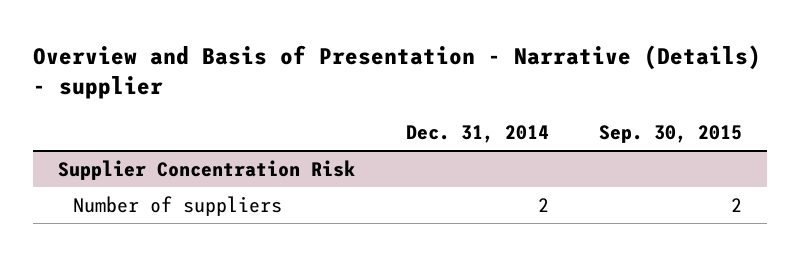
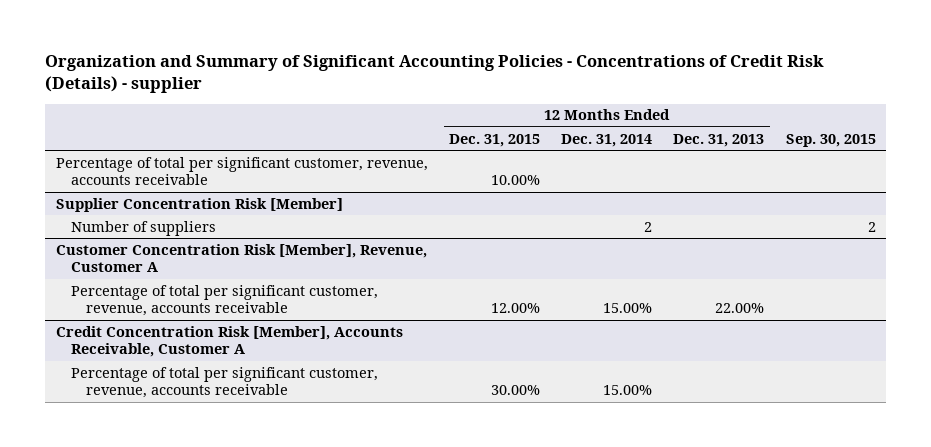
- Overview and Basis of Presentation - Narrative (Details) - supplier
+ Organization and Summary of Significant Accounting Policies - Concentrations of Credit Risk (Details) - supplier
- | Dec. 31, 2014 | Sep. 30, 2015
+ | 12 Months Ended Dec. 31, 2015 | 12 Months Ended Dec. 31, 2014 | 12 Months Ended Dec. 31, 2013 | Sep. 30, 2015
- Supplier Concentration Risk
+ Percentage of total per significant customer, revenue, accounts receivable | 10.00% | | |
+ Supplier Concentration Risk [Member]
+ Customer Concentration Risk [Member], Revenue, Customer A
+ Percentage of total per significant customer, revenue, accounts receivable | 12.00% | 15.00% | 22.00% |
+ Credit Concentration Risk [Member], Accounts Receivable, Customer A
+ Percentage of total per significant customer, revenue, accounts receivable | 30.00% | 15.00% | |

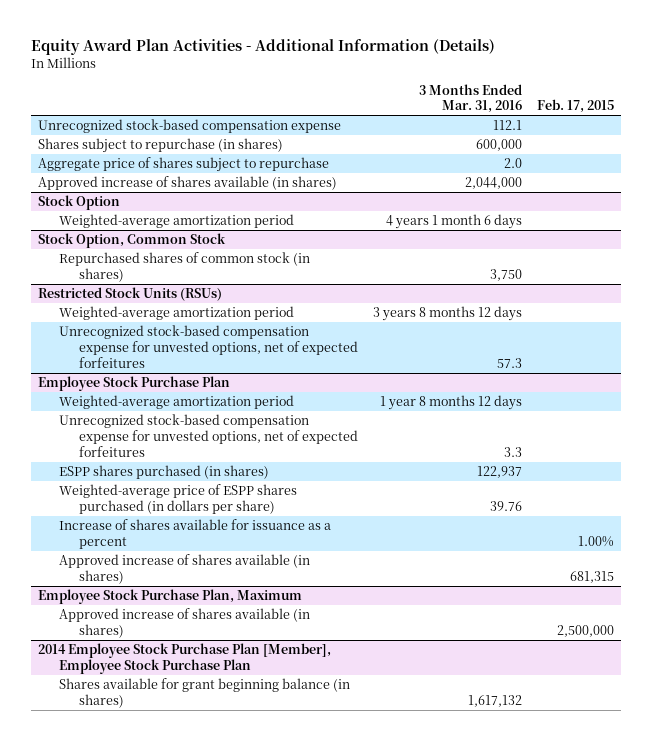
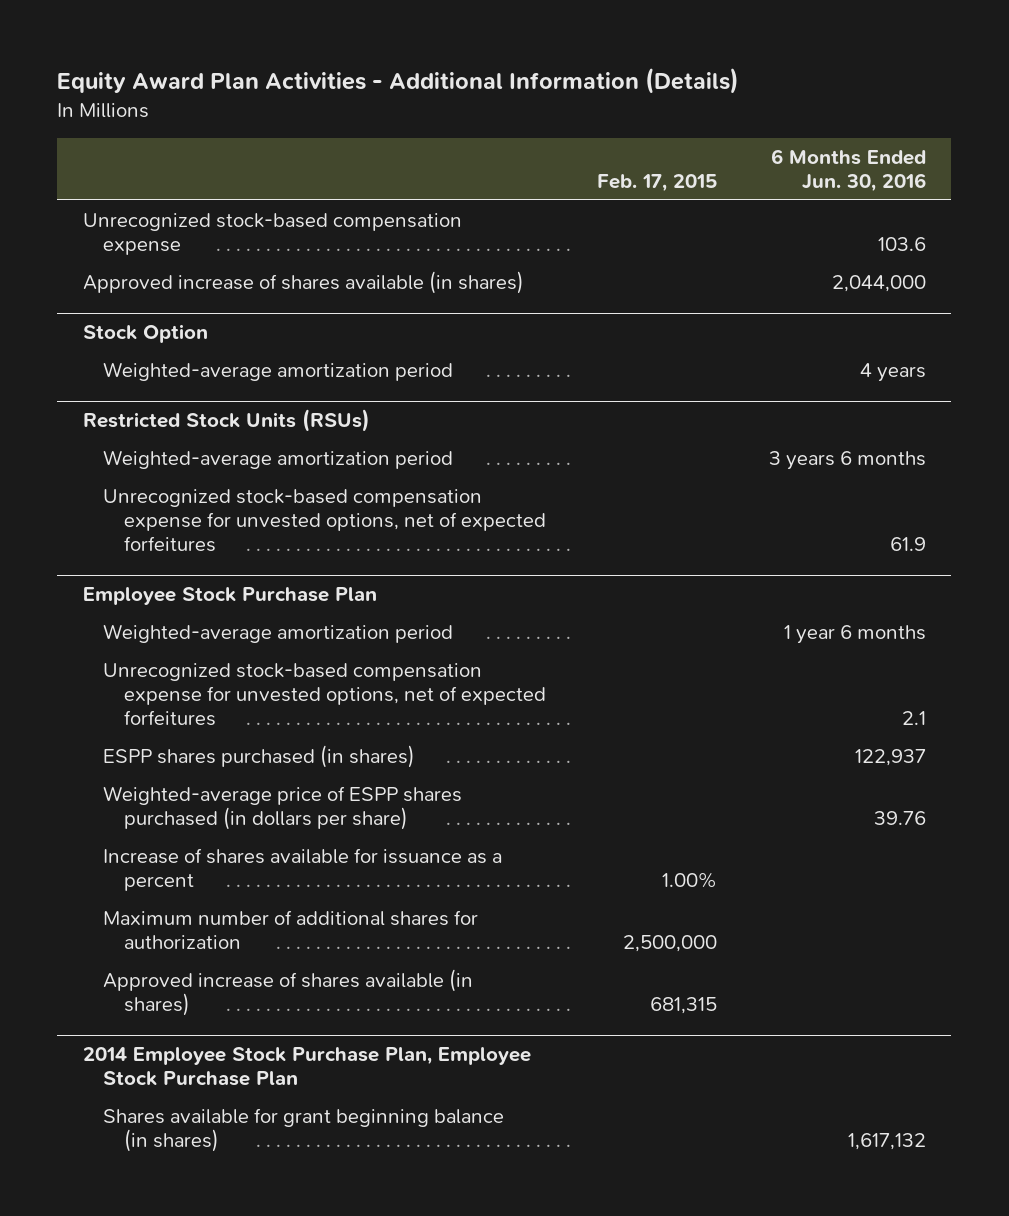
- | 3 Months Ended Mar. 31, 2016 | Feb. 17, 2015
+ | Feb. 17, 2015 | 6 Months Ended Jun. 30, 2016
- Shares subject to repurchase (in shares) | 600,000 |
- Aggregate price of shares subject to repurchase | 2.0 |
- Stock Option, Common Stock
- Repurchased shares of common stock (in shares) | 3,750 |
@ Employee Stock Purchase Plan
+ Maximum number of additional shares for authorization | 2,500,000 |
- Employee Stock Purchase Plan, Maximum
- Approved increase of shares available (in shares) | | 2,500,000
- 2014 Employee Stock Purchase Plan [Member], Employee Stock Purchase Plan
+ 2014 Employee Stock Purchase Plan, Employee Stock Purchase Plan

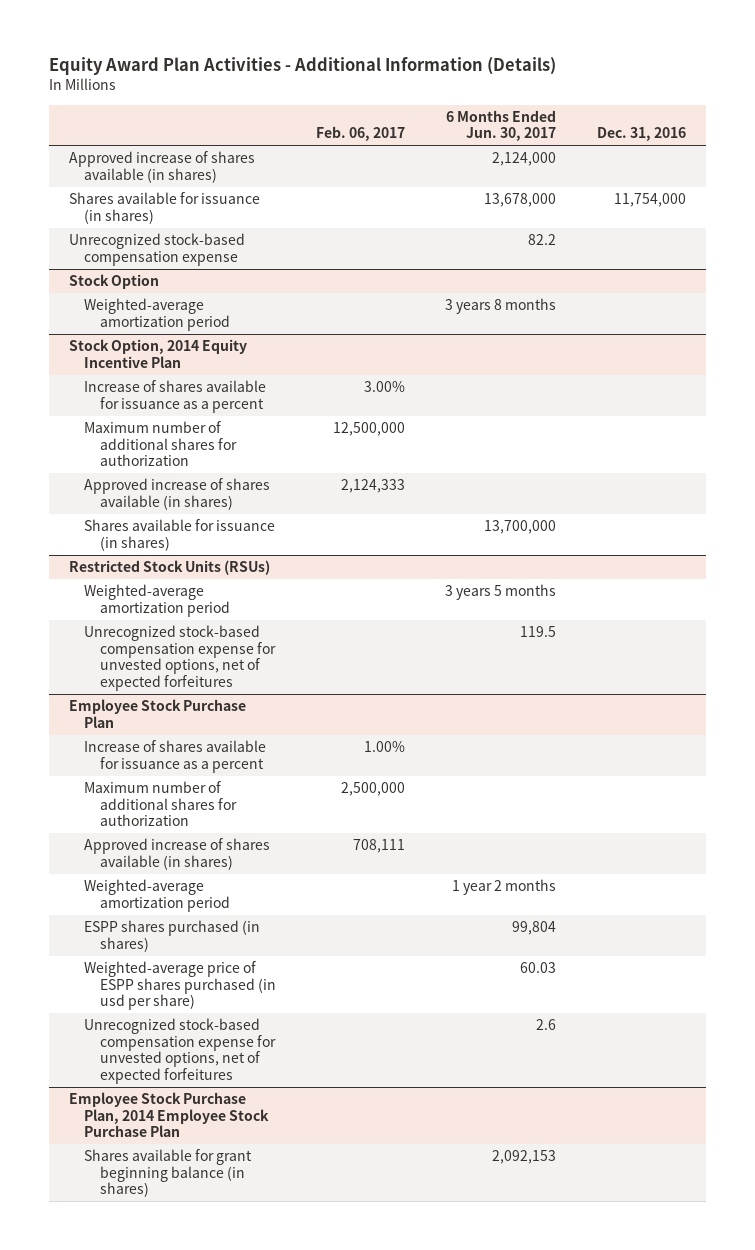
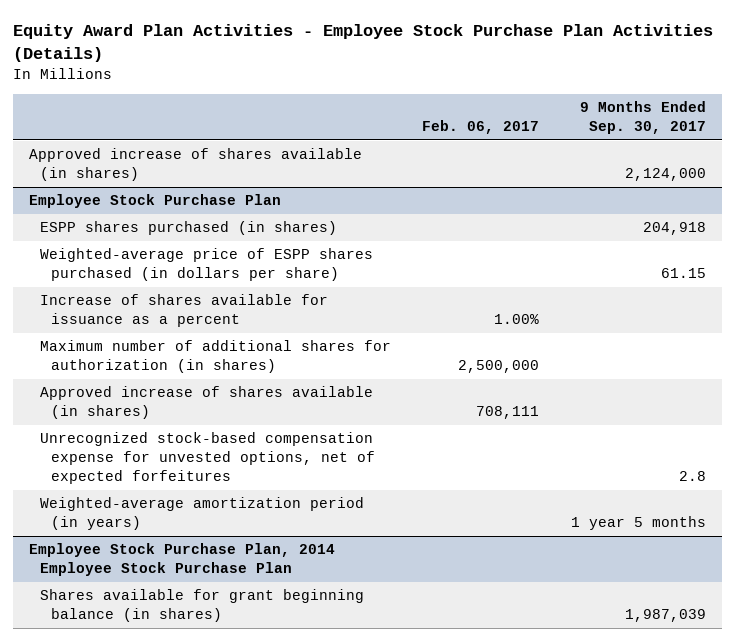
- Equity Award Plan Activities - Additional Information (Details)
+ Equity Award Plan Activities - Employee Stock Purchase Plan Activities (Details)
- | Feb. 06, 2017 | 6 Months Ended Jun. 30, 2017 | Dec. 31, 2016
+ | Feb. 06, 2017 | 9 Months Ended Sep. 30, 2017
- Shares available for issuance (in shares) | | 13,678,000 | 11,754,000
- Unrecognized stock-based compensation expense | | 82.2 |
- Stock Option
- Weighted-average amortization period | | 3 years 8 months |
- Stock Option, 2014 Equity Incentive Plan
- Increase of shares available for issuance as a percent | 3.00% | |
- Maximum number of additional shares for authorization | 12,500,000 | |
- Approved increase of shares available (in shares) | 2,124,333 | |
- Shares available for issuance (in shares) | | 13,700,000 |
- Restricted Stock Units (RSUs)
- Weighted-average amortization period | | 3 years 5 months |
- Unrecognized stock-based compensation expense for unvested options, net of expected forfeitures | | 119.5 |
@ Employee Stock Purchase Plan
moved up: ESPP shares purchased (in shares) | | 204,918
+ Weighted-average price of ESPP shares purchased (in dollars per share) | | 61.15
- Maximum number of additional shares for authorization | 2,500,000 | |
+ Maximum number of additional shares for authorization (in shares) | 2,500,000 |
- Weighted-average amortization period | | 1 year 2 months |
- Weighted-average price of ESPP shares purchased (in usd per share) | | 60.03 |
+ Weighted-average amortization period (in years) | | 1 year 5 months

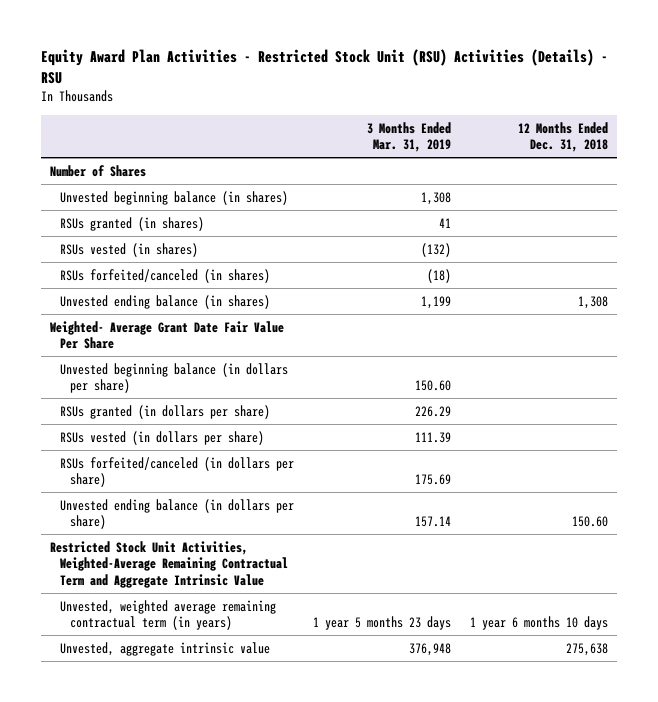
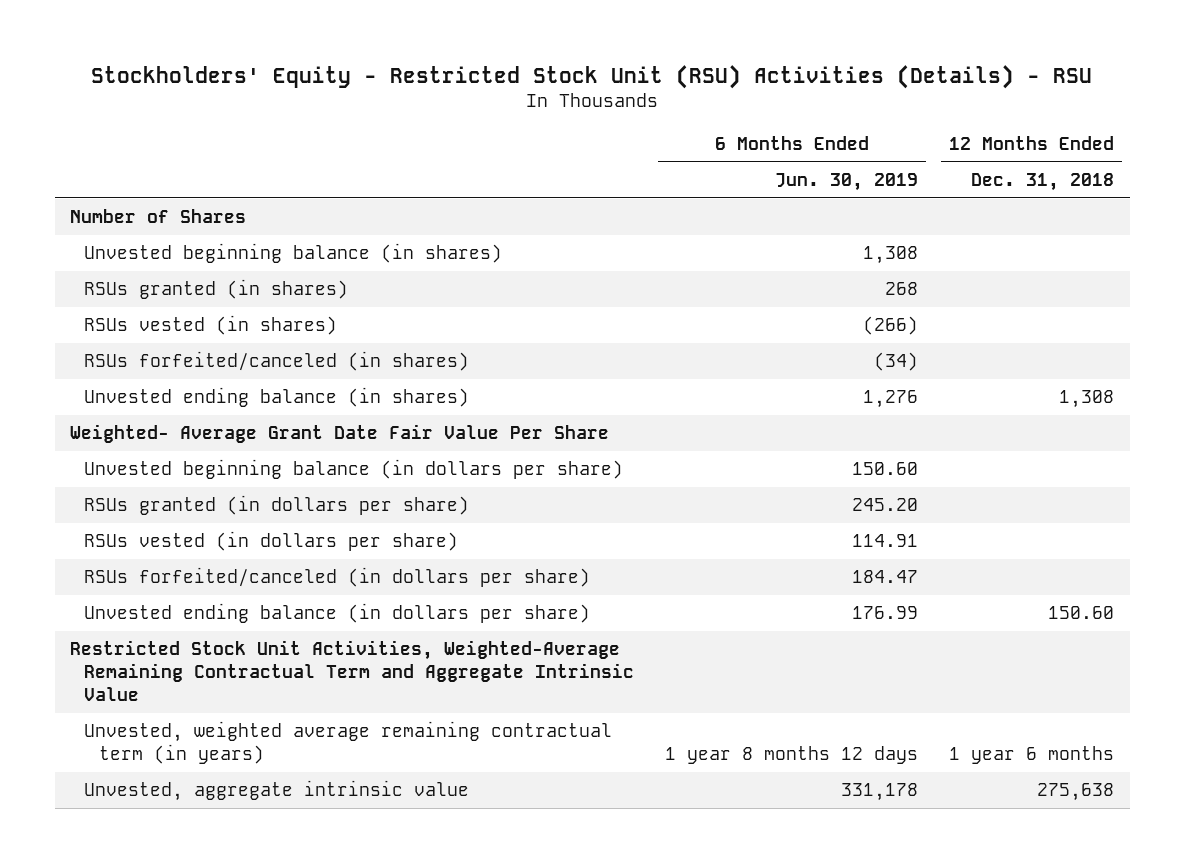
- Equity Award Plan Activities - Restricted Stock Unit (RSU) Activities (Details) - RSU
+ Stockholders' Equity - Restricted Stock Unit (RSU) Activities (Details) - RSU
- | 3 Months Ended Mar. 31, 2019 | 12 Months Ended Dec. 31, 2018
+ | 6 Months Ended Jun. 30, 2019 | 12 Months Ended Dec. 31, 2018
- Unvested, weighted average remaining contractual term (in years) | 1 year 5 months 23 days | 1 year 6 months 10 days
+ Unvested, weighted average remaining contractual term (in years) | 1 year 8 months 12 days | 1 year 6 months

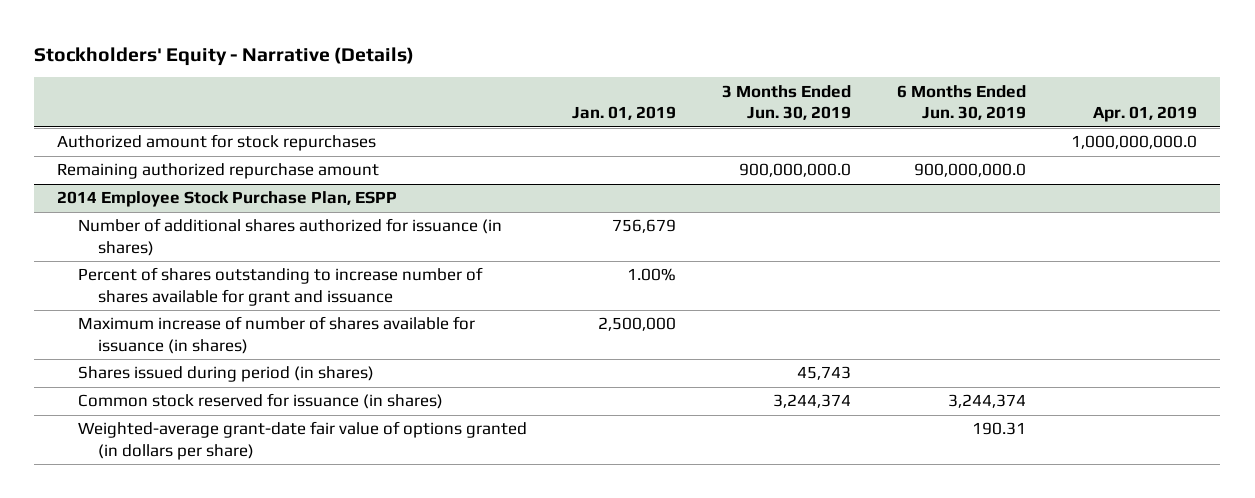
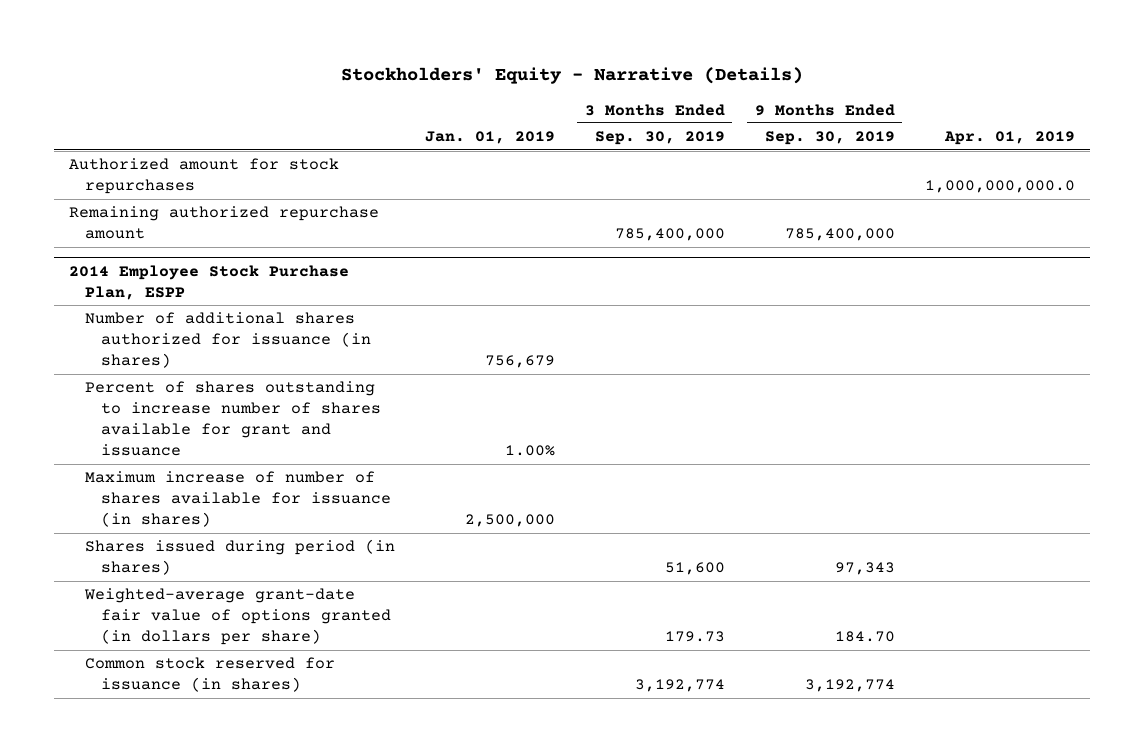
- | Jan. 01, 2019 | 3 Months Ended Jun. 30, 2019 | 6 Months Ended Jun. 30, 2019 | Apr. 01, 2019
+ | Jan. 01, 2019 | 3 Months Ended Sep. 30, 2019 | 9 Months Ended Sep. 30, 2019 | Apr. 01, 2019
@ 2014 Employee Stock Purchase Plan, ESPP
moved down: Common stock reserved for issuance (in shares) | | 3,192,774 | 3,192,774 |

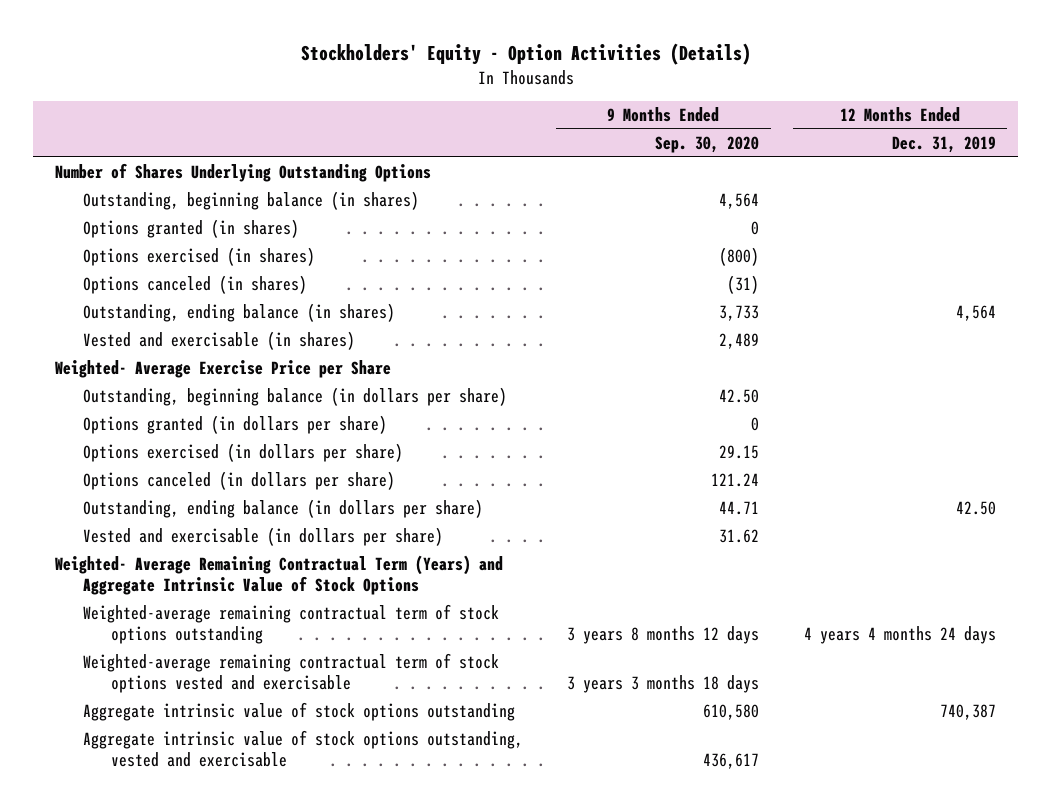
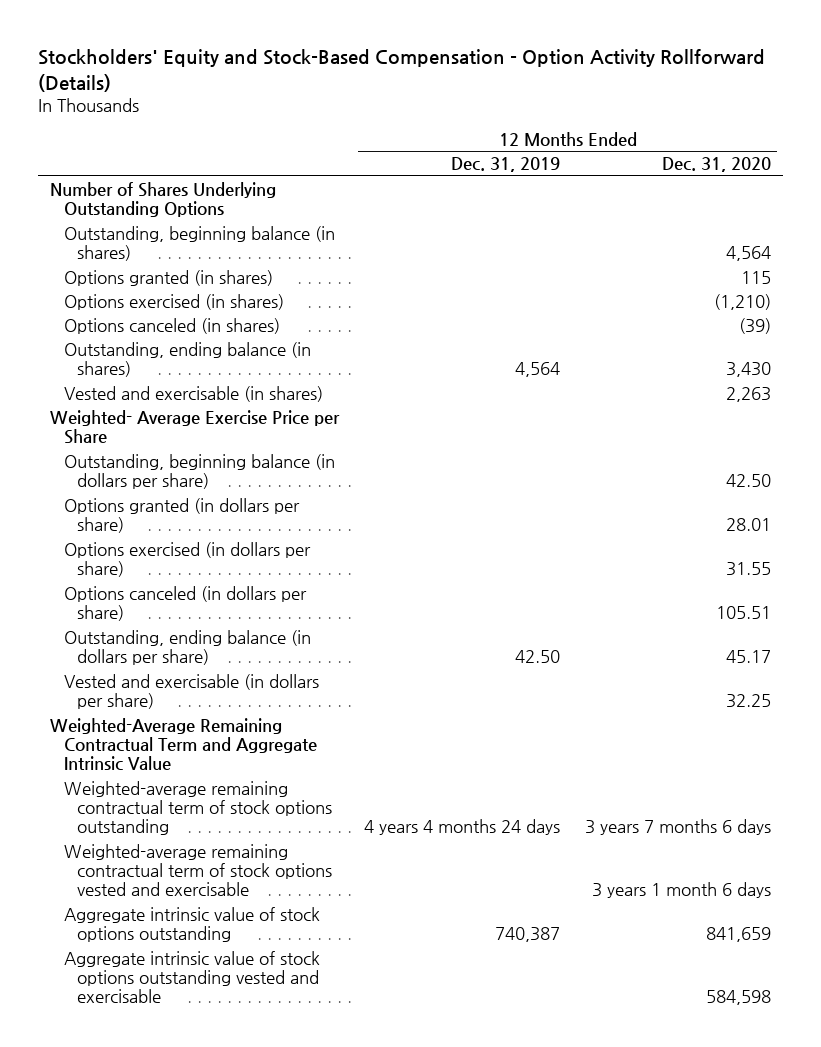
- Stockholders' Equity - Option Activities (Details)
+ Stockholders' Equity and Stock-Based Compensation - Option Activity Rollforward (Details)
- | 9 Months Ended Sep. 30, 2020 | 12 Months Ended Dec. 31, 2019
+ | 12 Months Ended Dec. 31, 2019 | 12 Months Ended Dec. 31, 2020
- Weighted- Average Remaining Contractual Term (Years) and Aggregate Intrinsic Value of Stock Options
+ Weighted-Average Remaining Contractual Term and Aggregate Intrinsic Value
- Aggregate intrinsic value of stock options outstanding, vested and exercisable | 436,617 |
+ Aggregate intrinsic value of stock options outstanding vested and exercisable | | 584,598

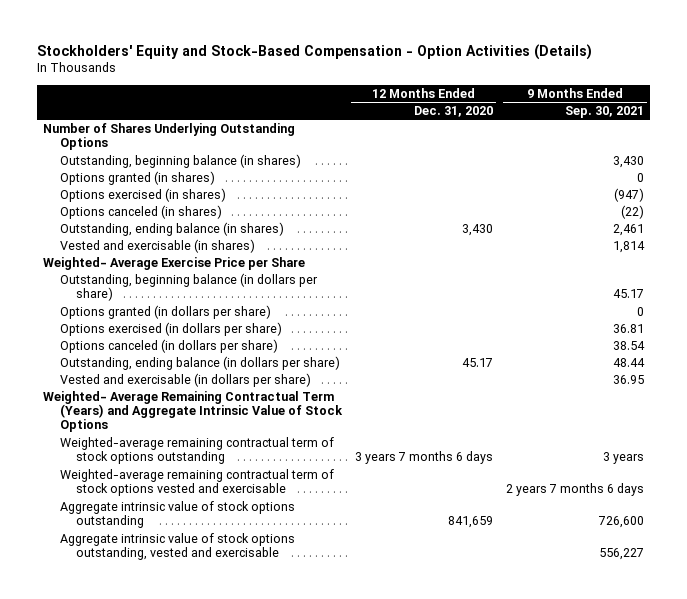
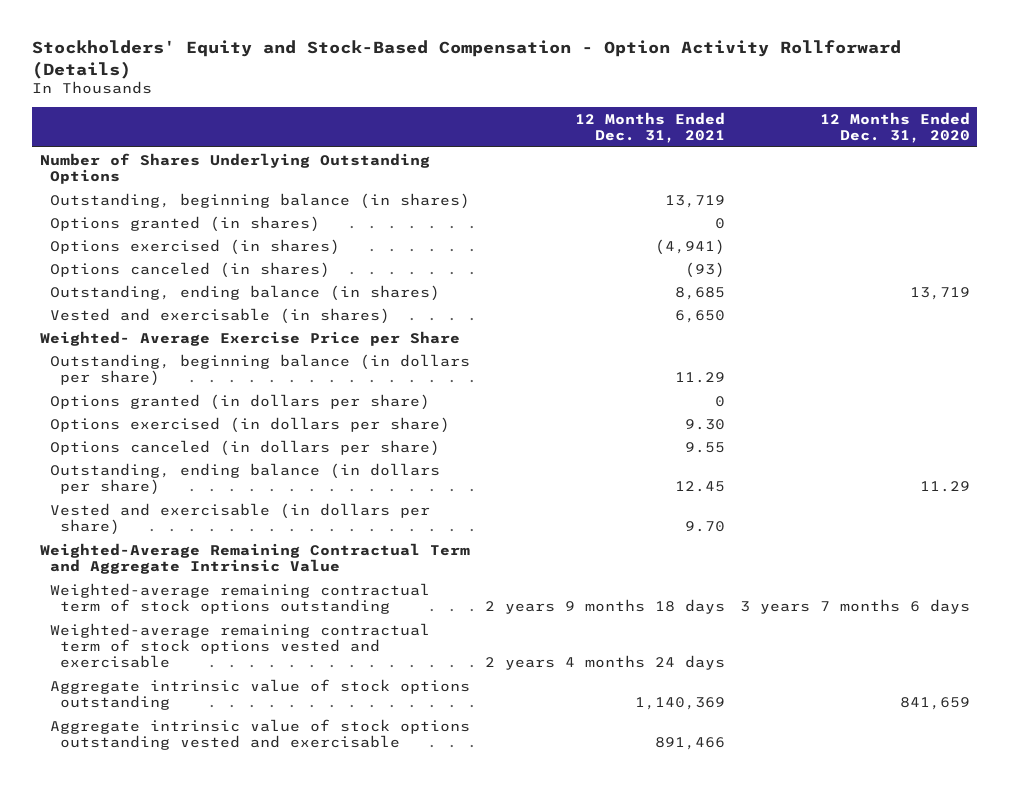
- Stockholders' Equity and Stock-Based Compensation - Option Activities (Details)
+ Stockholders' Equity and Stock-Based Compensation - Option Activity Rollforward (Details)
- | 12 Months Ended Dec. 31, 2020 | 9 Months Ended Sep. 30, 2021
+ | 12 Months Ended Dec. 31, 2021 | 12 Months Ended Dec. 31, 2020
- Outstanding, ending balance (in shares) | 3,430 | 2,461
+ Outstanding, ending balance (in shares) | 8,685 | 13,719
- Outstanding, ending balance (in dollars per share) | 45.17 | 48.44
+ Outstanding, ending balance (in dollars per share) | 12.45 | 11.29
- Weighted- Average Remaining Contractual Term (Years) and Aggregate Intrinsic Value of Stock Options
+ Weighted-Average Remaining Contractual Term and Aggregate Intrinsic Value
- Aggregate intrinsic value of stock options outstanding, vested and exercisable | | 556,227
+ Aggregate intrinsic value of stock options outstanding vested and exercisable | 891,466 |

